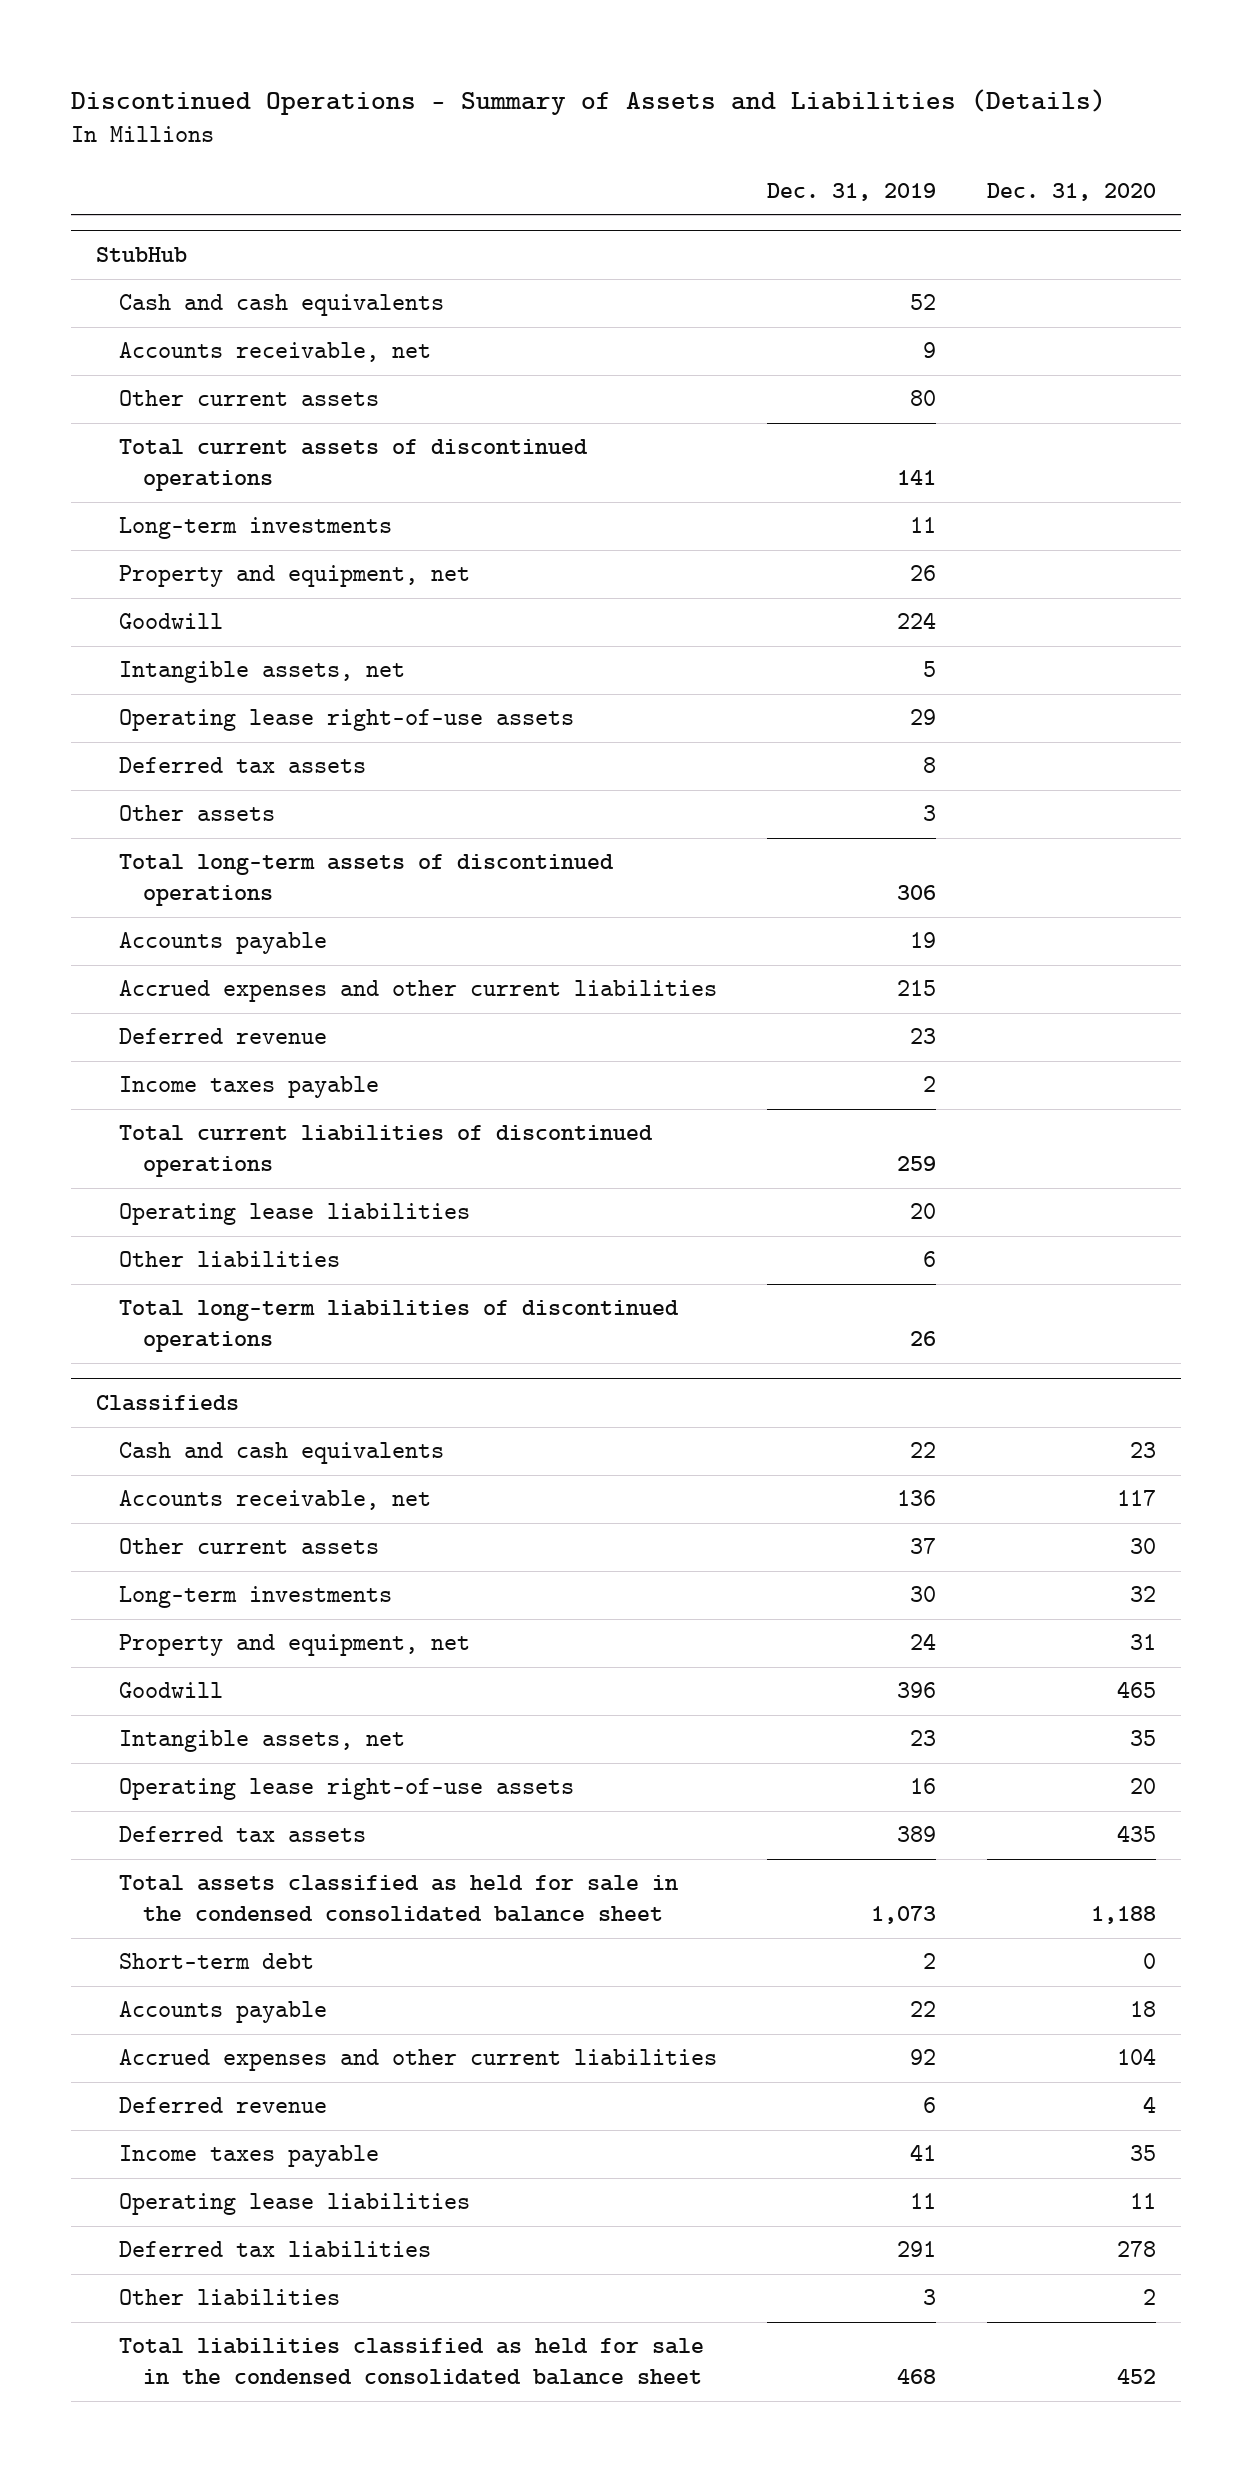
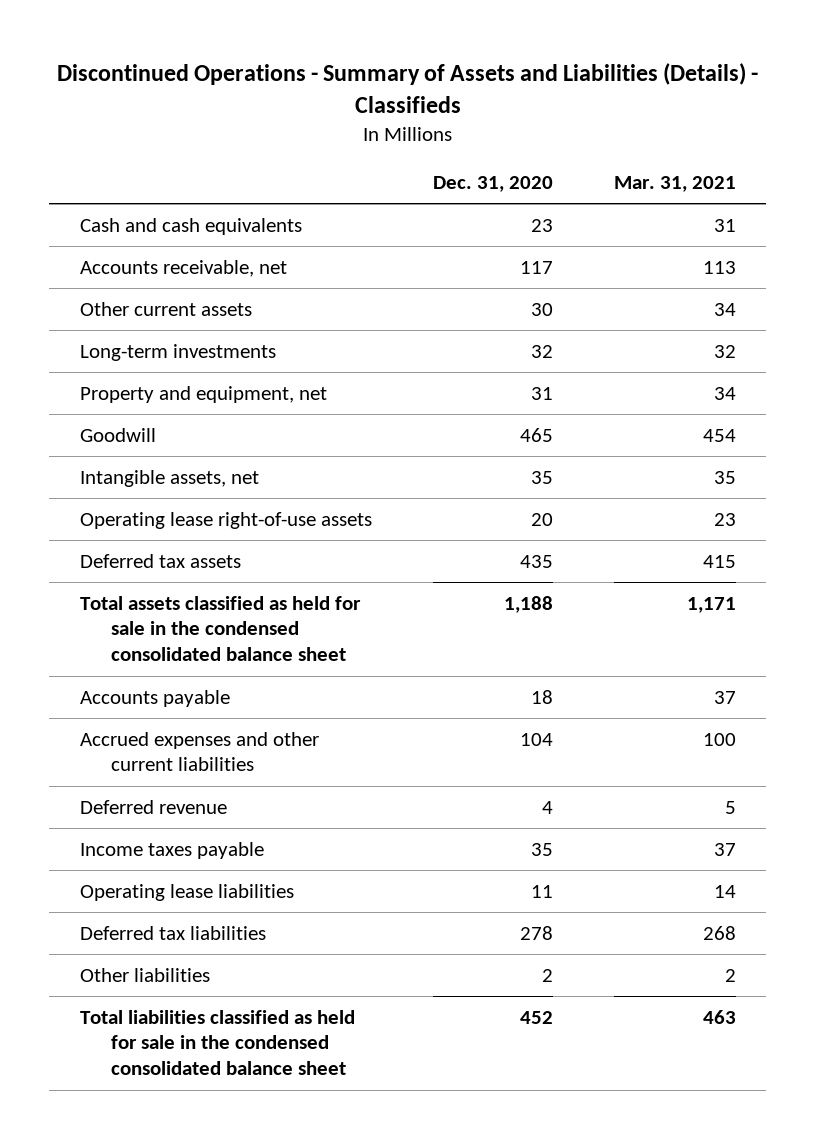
- Discontinued Operations - Summary of Assets and Liabilities (Details)
+ Discontinued Operations - Summary of Assets and Liabilities (Details) - Classifieds
- | Dec. 31, 2019 | Dec. 31, 2020
+ | Dec. 31, 2020 | Mar. 31, 2021
- StubHub
- Cash and cash equivalents | 52 |
- Accounts receivable, net | 9 |
- Other current assets | 80 |
- Total current assets of discontinued operations | 141 |
- Long-term investments | 11 |
- Property and equipment, net | 26 |
- Goodwill | 224 |
- Intangible assets, net | 5 |
- Operating lease right-of-use assets | 29 |
- Deferred tax assets | 8 |
- Other assets | 3 |
- Total long-term assets of discontinued operations | 306 |
- Accounts payable | 19 |
- Accrued expenses and other current liabilities | 215 |
- Deferred revenue | 23 |
- Income taxes payable | 2 |
- Total current liabilities of discontinued operations | 259 |
- Operating lease liabilities | 20 |
- Other liabilities | 6 |
- Total long-term liabilities of discontinued operations | 26 |
- Classifieds
- Short-term debt | 2 | 0

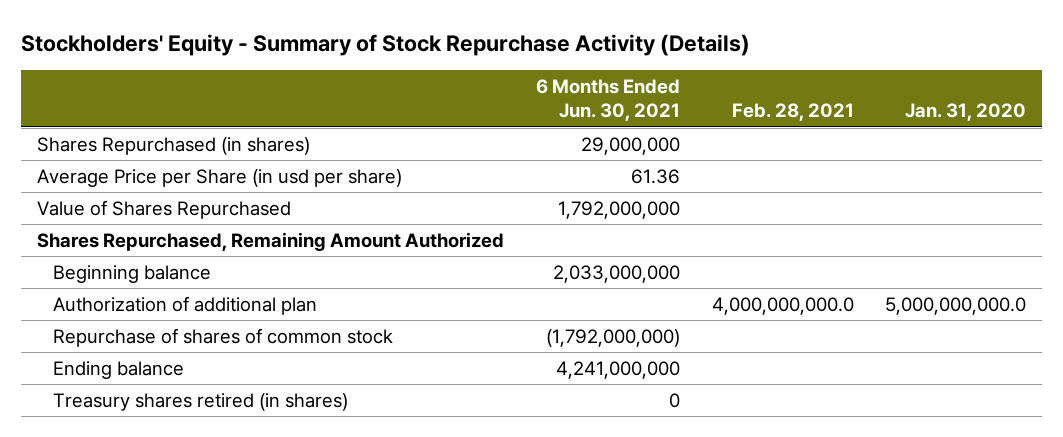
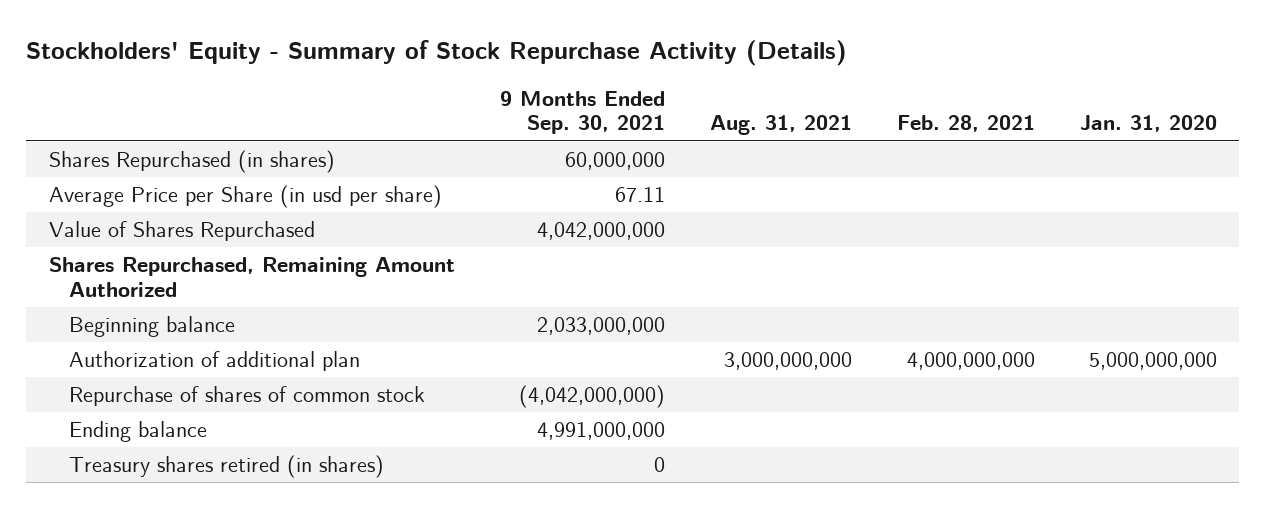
- | 6 Months Ended Jun. 30, 2021 | Feb. 28, 2021 | Jan. 31, 2020
+ | 9 Months Ended Sep. 30, 2021 | Aug. 31, 2021 | Feb. 28, 2021 | Jan. 31, 2020
- Authorization of additional plan | | 4,000,000,000.0 | 5,000,000,000.0
+ Authorization of additional plan | | 3,000,000,000 | 4,000,000,000 | 5,000,000,000

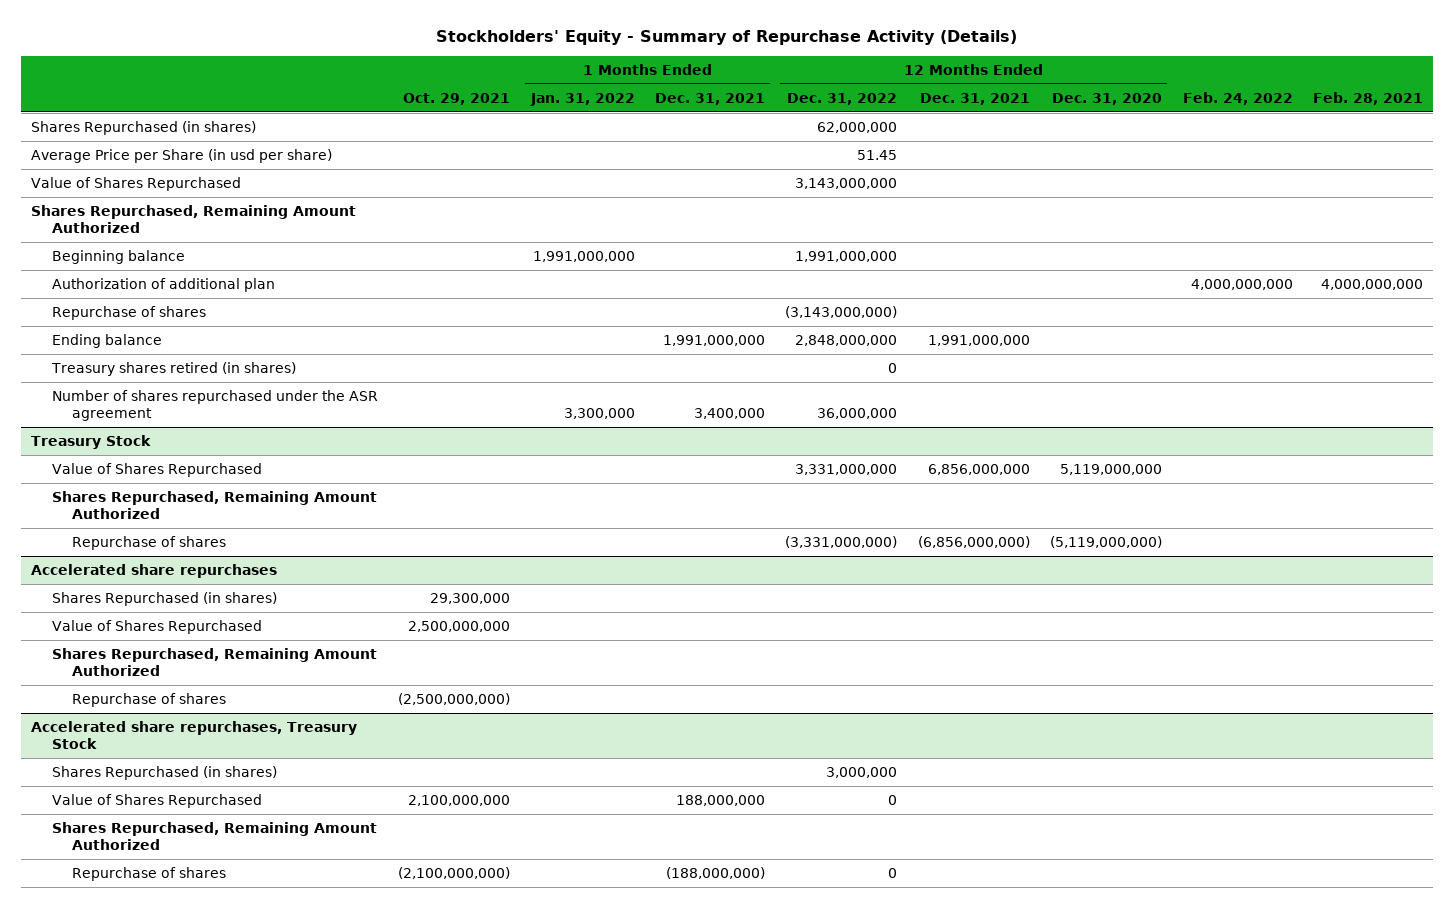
- Stockholders' Equity - Summary of Stock Repurchase Activity (Details)
+ Stockholders' Equity - Summary of Repurchase Activity (Details)
- | 9 Months Ended Sep. 30, 2021 | Aug. 31, 2021 | Feb. 28, 2021 | Jan. 31, 2020
+ | Oct. 29, 2021 | 1 Months Ended Jan. 31, 2022 | 1 Months Ended Dec. 31, 2021 | 12 Months Ended Dec. 31, 2022 | 12 Months Ended Dec. 31, 2021 | 12 Months Ended Dec. 31, 2020 | Feb. 24, 2022 | Feb. 28, 2021
- Repurchase of shares of common stock | (4,042,000,000) | | |
+ Repurchase of shares | | | | (3,143,000,000) | | | |
+ Number of shares repurchased under the ASR agreement | | 3,300,000 | 3,400,000 | 36,000,000 | | | |
+ Treasury Stock
+ Value of Shares Repurchased | | | | 3,331,000,000 | 6,856,000,000 | 5,119,000,000 | |
+ Shares Repurchased, Remaining Amount Authorized
+ Repurchase of shares | | | | (3,331,000,000) | (6,856,000,000) | (5,119,000,000) | |
+ Accelerated share repurchases
+ Shares Repurchased (in shares) | 29,300,000 | | | | | | |
+ Value of Shares Repurchased | 2,500,000,000 | | | | | | |
+ Shares Repurchased, Remaining Amount Authorized
+ Repurchase of shares | (2,500,000,000) | | | | | | |
+ Accelerated share repurchases, Treasury Stock
+ Shares Repurchased (in shares) | | | | 3,000,000 | | | |
+ Value of Shares Repurchased | 2,100,000,000 | | 188,000,000 | 0 | | | |
+ Shares Repurchased, Remaining Amount Authorized
+ Repurchase of shares | (2,100,000,000) | | (188,000,000) | 0 | | | |

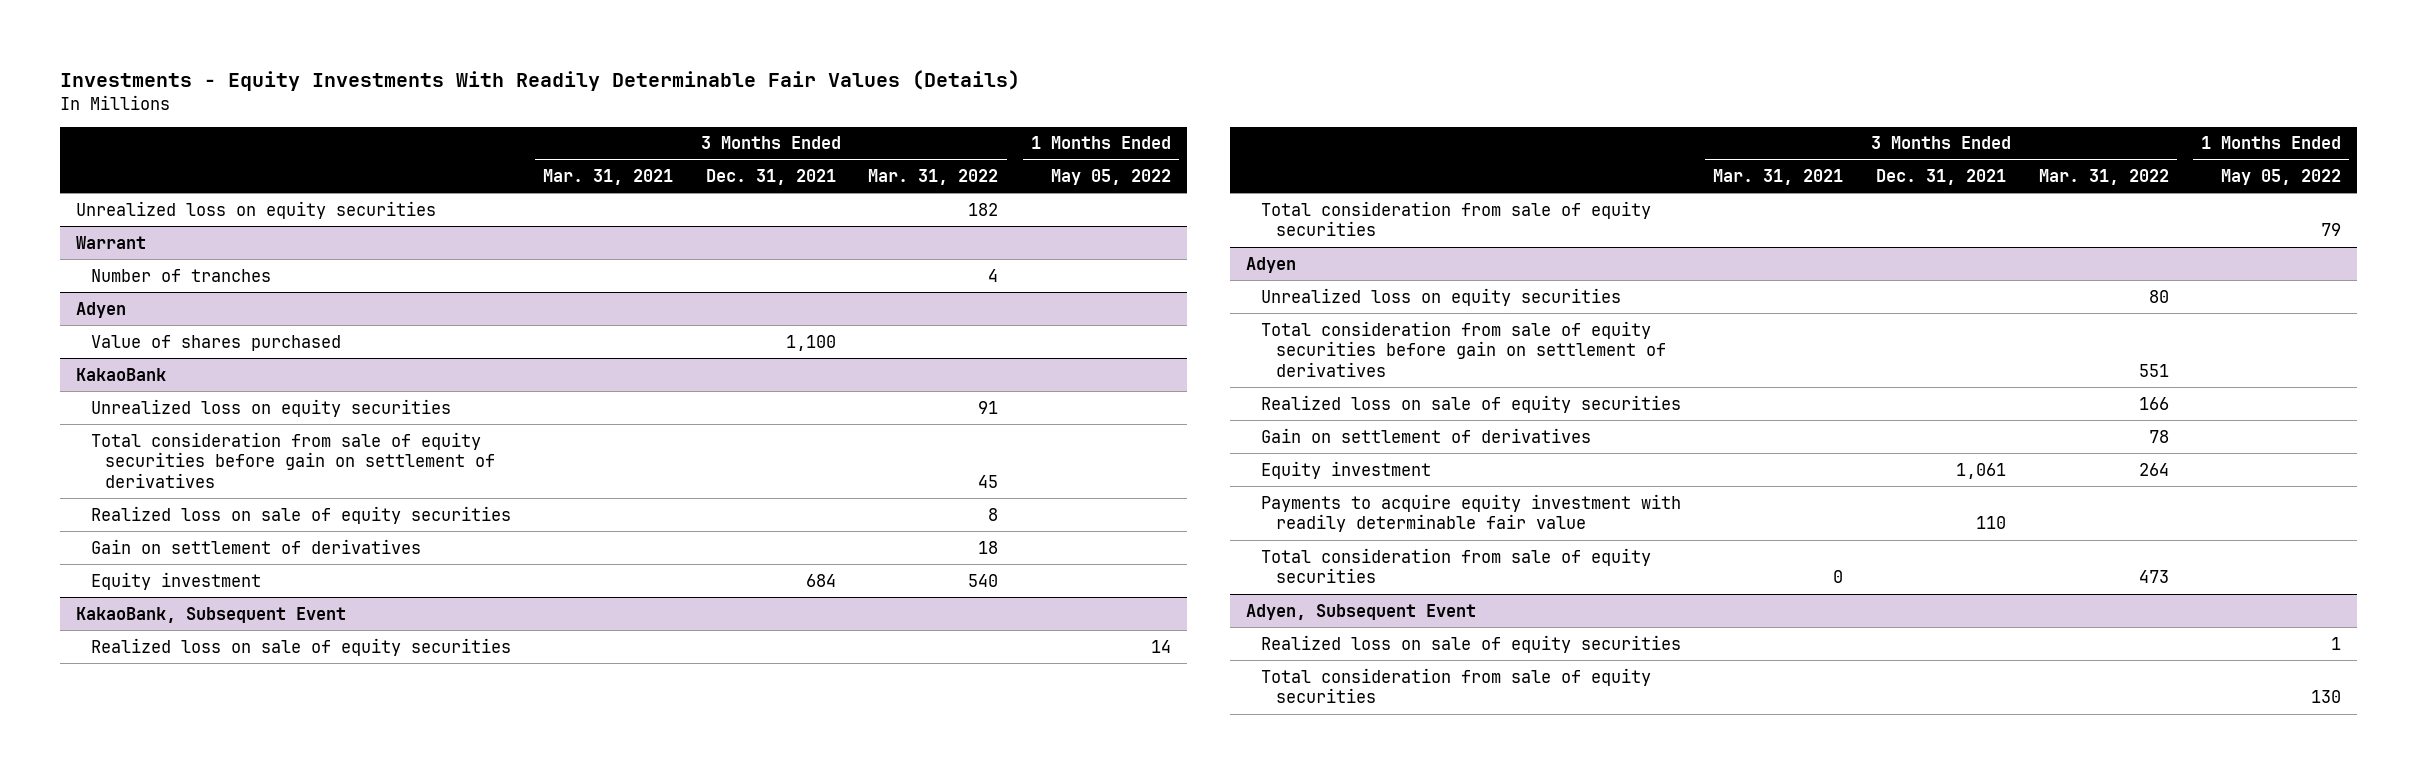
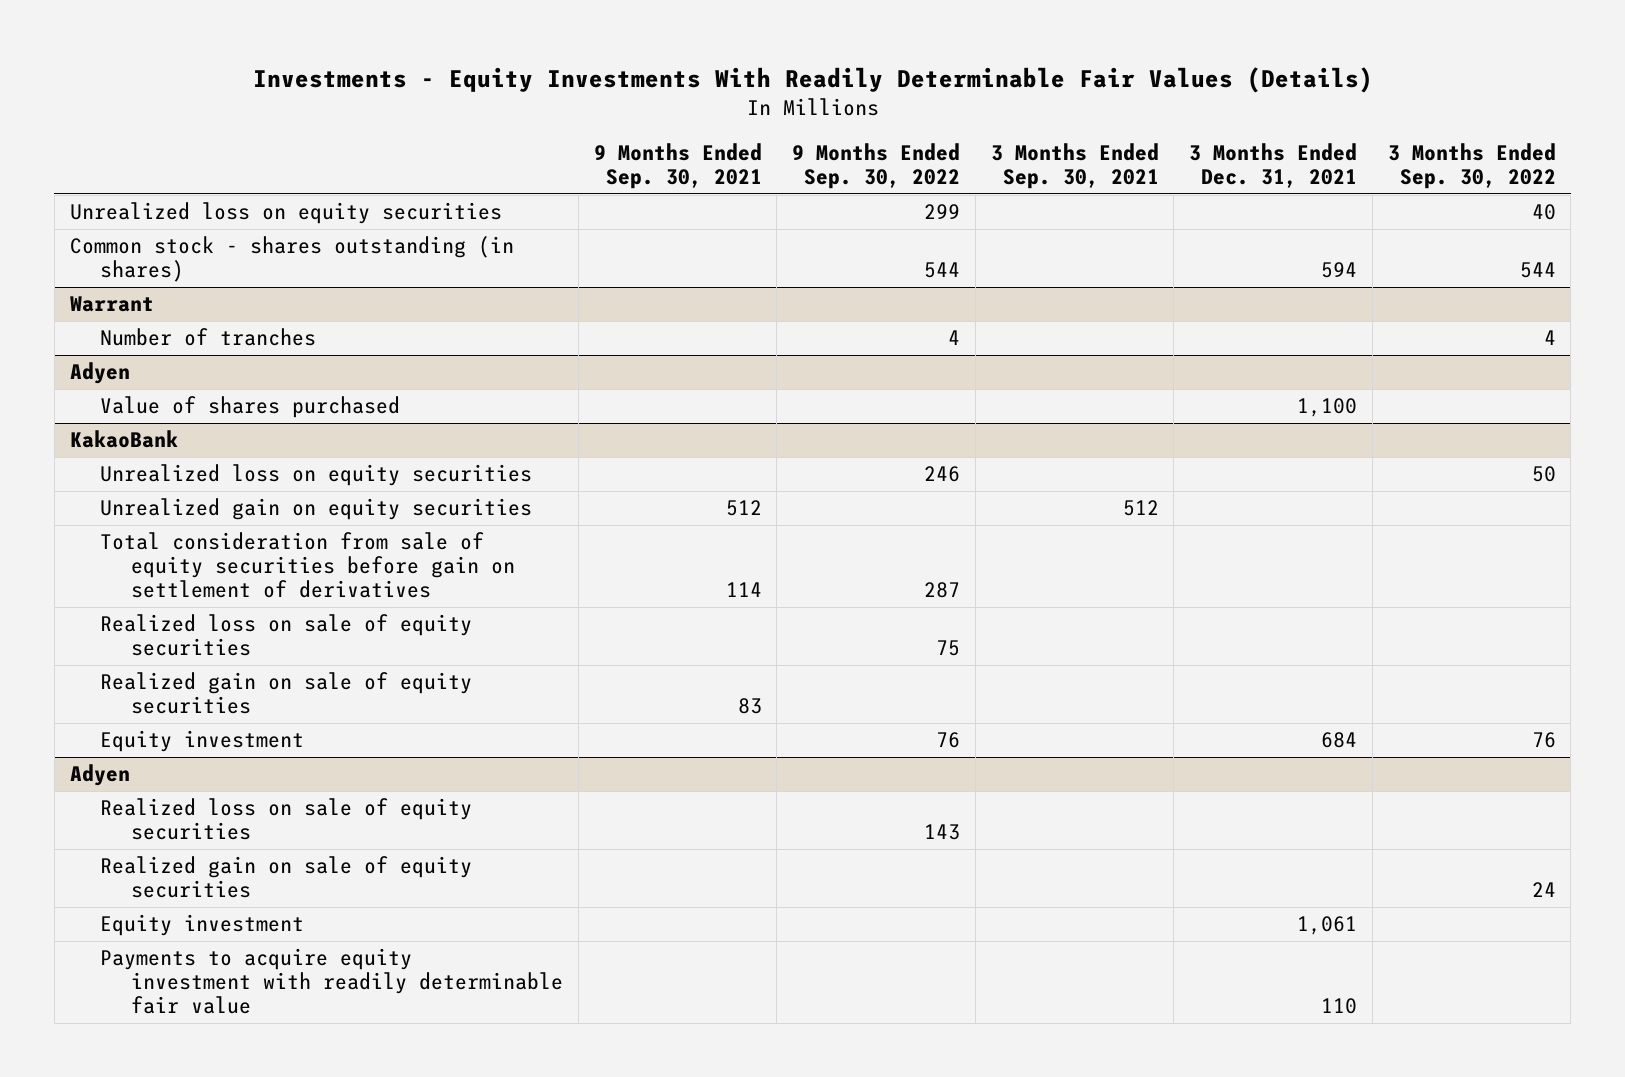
- | 3 Months Ended Mar. 31, 2021 | 3 Months Ended Dec. 31, 2021 | 3 Months Ended Mar. 31, 2022 | 1 Months Ended May 05, 2022
+ | 9 Months Ended Sep. 30, 2021 | 9 Months Ended Sep. 30, 2022 | 3 Months Ended Sep. 30, 2021 | 3 Months Ended Dec. 31, 2021 | 3 Months Ended Sep. 30, 2022
+ Common stock - shares outstanding (in shares) | | 544 | | 594 | 544
@ KakaoBank
+ Unrealized gain on equity securities | 512 | | 512 | |
- Gain on settlement of derivatives | | | 18 |
+ Realized gain on sale of equity securities | 83 | | | |
- KakaoBank, Subsequent Event
- Realized loss on sale of equity securities | | | | 14
- Total consideration from sale of equity securities | | | | 79
@ Adyen
- Unrealized loss on equity securities | | | 80 |
- Total consideration from sale of equity securities before gain on settlement of derivatives | | | 551 |
- Gain on settlement of derivatives | | | 78 |
+ Realized gain on sale of equity securities | | | | | 24
- Total consideration from sale of equity securities | 0 | | 473 |
- Adyen, Subsequent Event
- Realized loss on sale of equity securities | | | | 1
- Total consideration from sale of equity securities | | | | 130

